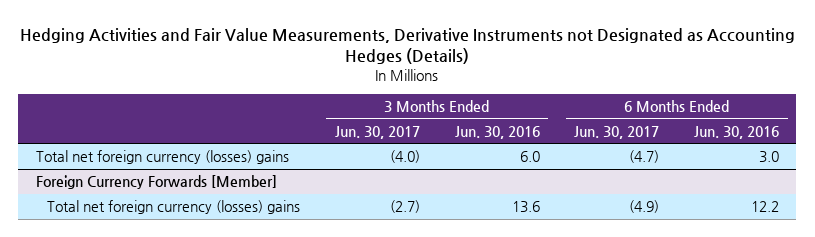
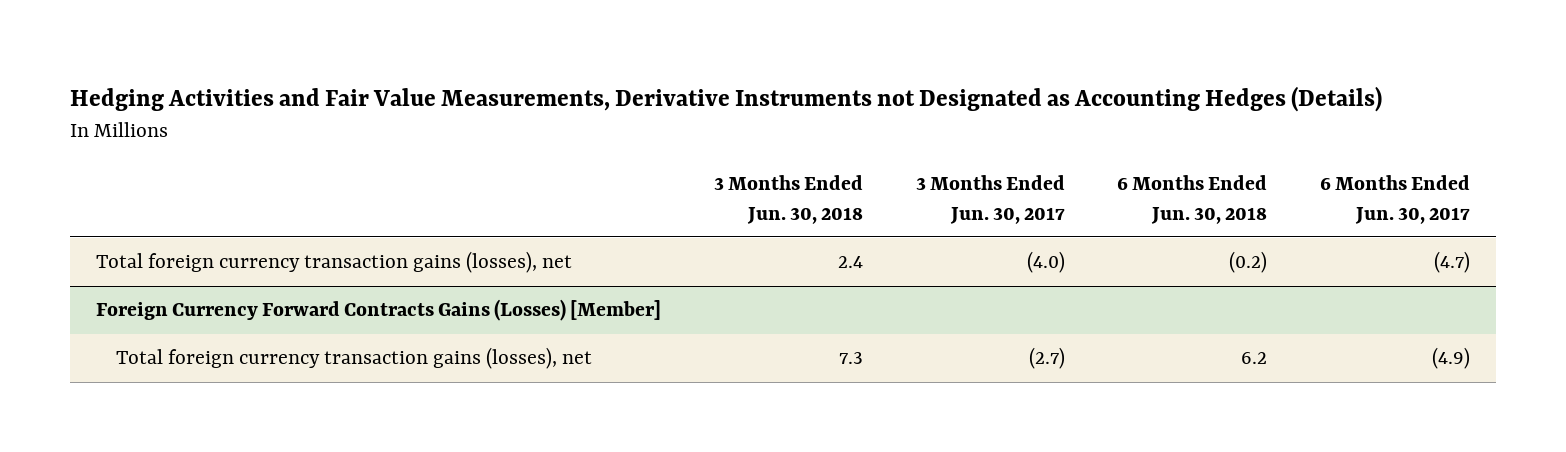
- | 3 Months Ended Jun. 30, 2017 | 3 Months Ended Jun. 30, 2016 | 6 Months Ended Jun. 30, 2017 | 6 Months Ended Jun. 30, 2016
+ | 3 Months Ended Jun. 30, 2018 | 3 Months Ended Jun. 30, 2017 | 6 Months Ended Jun. 30, 2018 | 6 Months Ended Jun. 30, 2017
- Total net foreign currency (losses) gains | (4.0) | 6.0 | (4.7) | 3.0
- Foreign Currency Forwards [Member]
- Total net foreign currency (losses) gains | (2.7) | 13.6 | (4.9) | 12.2
+ Total foreign currency transaction gains (losses), net | 2.4 | (4.0) | (0.2) | (4.7)
+ Foreign Currency Forward Contracts Gains (Losses) [Member]
+ Total foreign currency transaction gains (losses), net | 7.3 | (2.7) | 6.2 | (4.9)

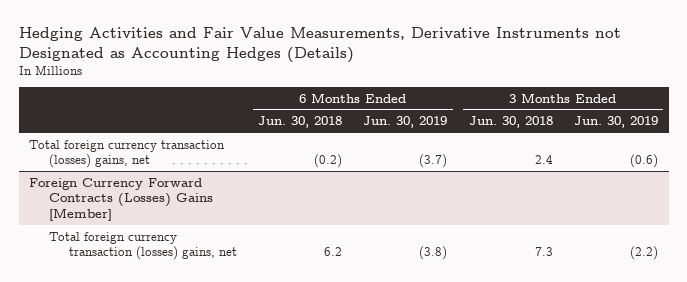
- | 3 Months Ended Jun. 30, 2018 | 3 Months Ended Jun. 30, 2017 | 6 Months Ended Jun. 30, 2018 | 6 Months Ended Jun. 30, 2017
+ | 6 Months Ended Jun. 30, 2018 | 6 Months Ended Jun. 30, 2019 | 3 Months Ended Jun. 30, 2018 | 3 Months Ended Jun. 30, 2019
- Total foreign currency transaction gains (losses), net | 2.4 | (4.0) | (0.2) | (4.7)
- Foreign Currency Forward Contracts Gains (Losses) [Member]
- Total foreign currency transaction gains (losses), net | 7.3 | (2.7) | 6.2 | (4.9)
+ Total foreign currency transaction (losses) gains, net | (0.2) | (3.7) | 2.4 | (0.6)
+ Foreign Currency Forward Contracts (Losses) Gains [Member]
+ Total foreign currency transaction (losses) gains, net | 6.2 | (3.8) | 7.3 | (2.2)

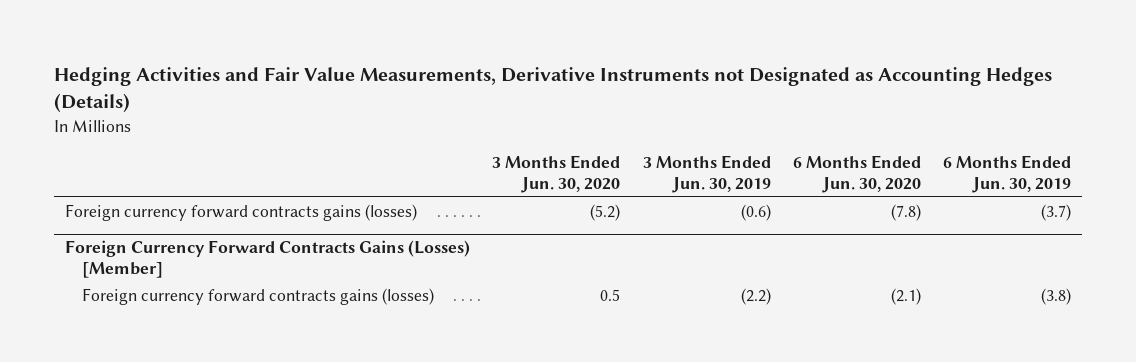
- | 6 Months Ended Jun. 30, 2018 | 6 Months Ended Jun. 30, 2019 | 3 Months Ended Jun. 30, 2018 | 3 Months Ended Jun. 30, 2019
+ | 3 Months Ended Jun. 30, 2020 | 3 Months Ended Jun. 30, 2019 | 6 Months Ended Jun. 30, 2020 | 6 Months Ended Jun. 30, 2019
- Total foreign currency transaction (losses) gains, net | (0.2) | (3.7) | 2.4 | (0.6)
- Foreign Currency Forward Contracts (Losses) Gains [Member]
- Total foreign currency transaction (losses) gains, net | 6.2 | (3.8) | 7.3 | (2.2)
+ Foreign currency forward contracts gains (losses) | (5.2) | (0.6) | (7.8) | (3.7)
+ Foreign Currency Forward Contracts Gains (Losses) [Member]
+ Foreign currency forward contracts gains (losses) | 0.5 | (2.2) | (2.1) | (3.8)

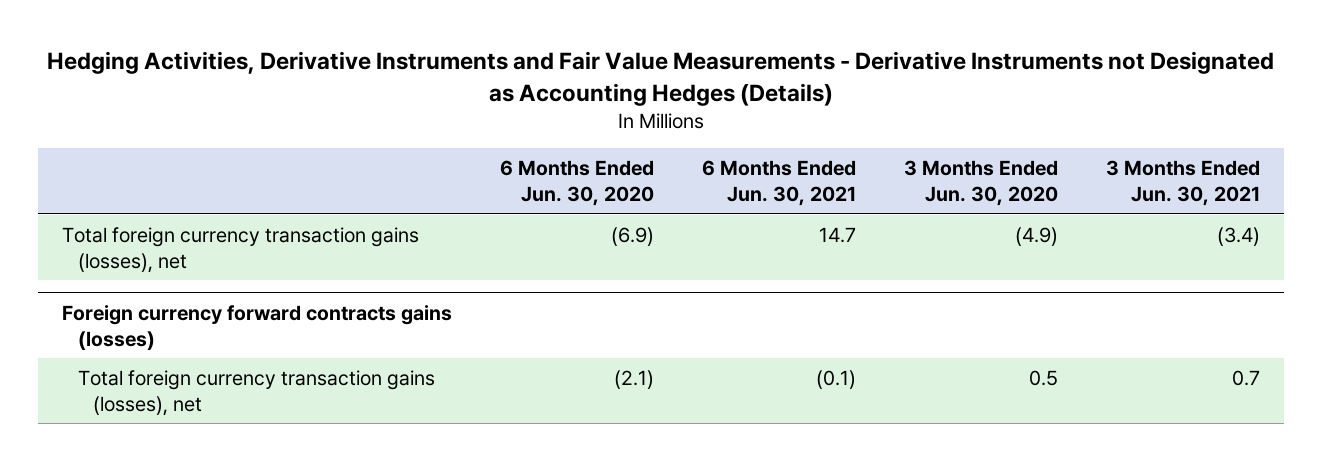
- Hedging Activities and Fair Value Measurements, Derivative Instruments not Designated as Accounting Hedges (Details)
+ Hedging Activities, Derivative Instruments and Fair Value Measurements - Derivative Instruments not Designated as Accounting Hedges (Details)
- | 3 Months Ended Jun. 30, 2020 | 3 Months Ended Jun. 30, 2019 | 6 Months Ended Jun. 30, 2020 | 6 Months Ended Jun. 30, 2019
+ | 6 Months Ended Jun. 30, 2020 | 6 Months Ended Jun. 30, 2021 | 3 Months Ended Jun. 30, 2020 | 3 Months Ended Jun. 30, 2021
- Foreign currency forward contracts gains (losses) | (5.2) | (0.6) | (7.8) | (3.7)
- Foreign Currency Forward Contracts Gains (Losses) [Member]
- Foreign currency forward contracts gains (losses) | 0.5 | (2.2) | (2.1) | (3.8)
+ Total foreign currency transaction gains (losses), net | (6.9) | 14.7 | (4.9) | (3.4)
+ Foreign currency forward contracts gains (losses)
+ Total foreign currency transaction gains (losses), net | (2.1) | (0.1) | 0.5 | 0.7

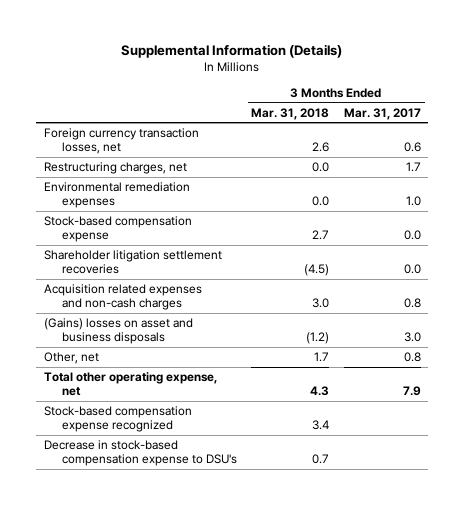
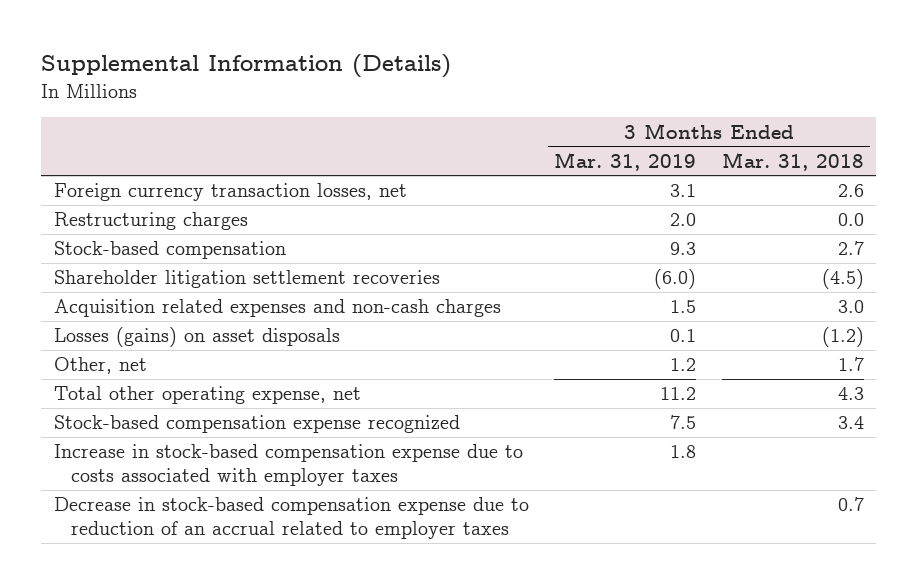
- | 3 Months Ended Mar. 31, 2018 | 3 Months Ended Mar. 31, 2017
+ | 3 Months Ended Mar. 31, 2019 | 3 Months Ended Mar. 31, 2018
- Restructuring charges, net | 0.0 | 1.7
- Environmental remediation expenses | 0.0 | 1.0
- Stock-based compensation expense | 2.7 | 0.0
+ Restructuring charges | 2.0 | 0.0
+ Stock-based compensation | 9.3 | 2.7
- (Gains) losses on asset and business disposals | (1.2) | 3.0
+ Losses (gains) on asset disposals | 0.1 | (1.2)
- Decrease in stock-based compensation expense to DSU's | 0.7 |
+ Increase in stock-based compensation expense due to costs associated with employer taxes | 1.8 |
+ Decrease in stock-based compensation expense due to reduction of an accrual related to employer taxes | | 0.7

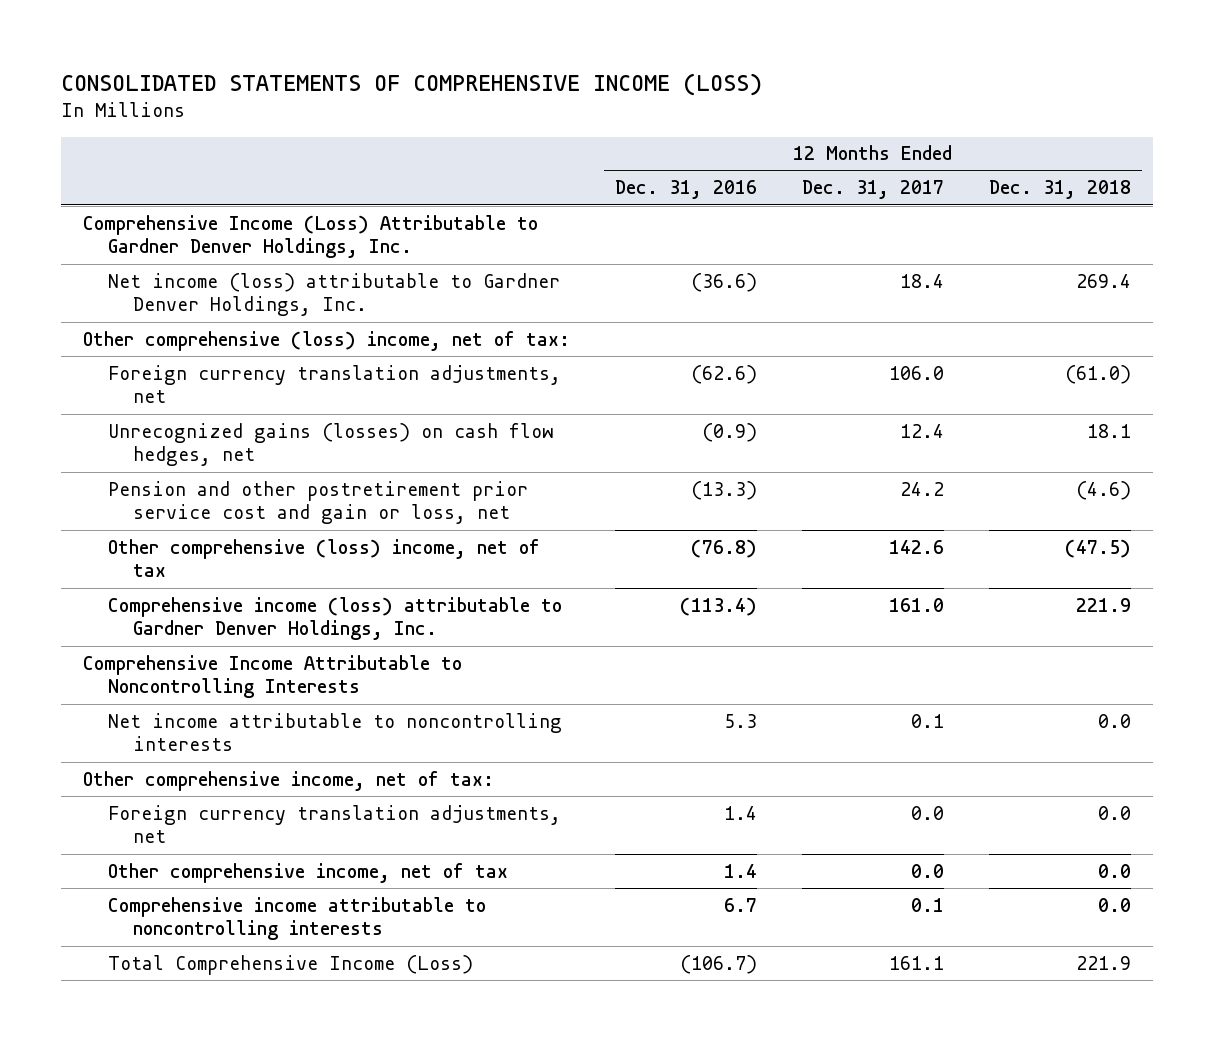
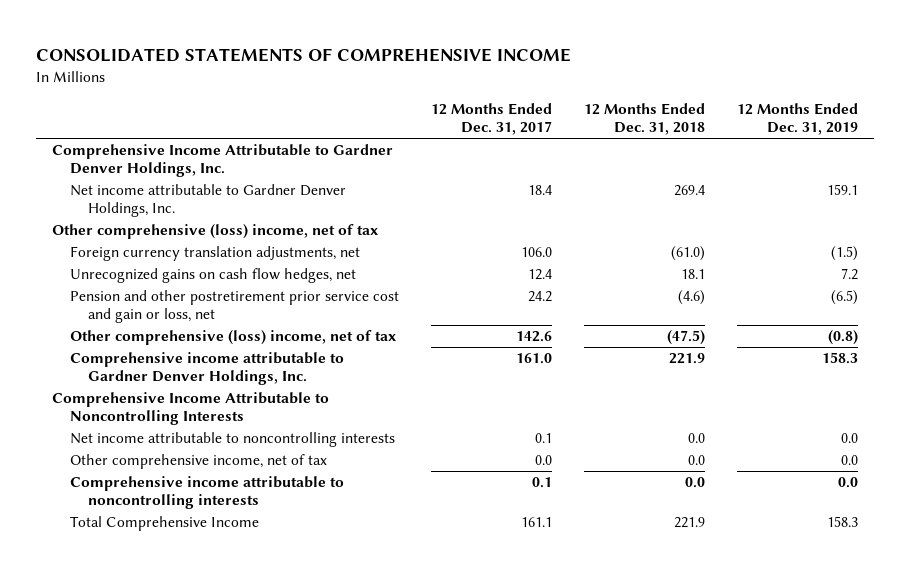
- CONSOLIDATED STATEMENTS OF COMPREHENSIVE INCOME (LOSS)
+ CONSOLIDATED STATEMENTS OF COMPREHENSIVE INCOME
- | 12 Months Ended Dec. 31, 2016 | 12 Months Ended Dec. 31, 2017 | 12 Months Ended Dec. 31, 2018
+ | 12 Months Ended Dec. 31, 2017 | 12 Months Ended Dec. 31, 2018 | 12 Months Ended Dec. 31, 2019
- Comprehensive Income (Loss) Attributable to Gardner Denver Holdings, Inc.
- Net income (loss) attributable to Gardner Denver Holdings, Inc. | (36.6) | 18.4 | 269.4
- Other comprehensive (loss) income, net of tax:
+ Comprehensive Income Attributable to Gardner Denver Holdings, Inc.
+ Net income attributable to Gardner Denver Holdings, Inc. | 18.4 | 269.4 | 159.1
+ Other comprehensive (loss) income, net of tax
- Unrecognized gains (losses) on cash flow hedges, net | (0.9) | 12.4 | 18.1
+ Unrecognized gains on cash flow hedges, net | 12.4 | 18.1 | 7.2
- Comprehensive income (loss) attributable to Gardner Denver Holdings, Inc. | (113.4) | 161.0 | 221.9
+ Comprehensive income attributable to Gardner Denver Holdings, Inc. | 161.0 | 221.9 | 158.3
- Other comprehensive income, net of tax:
- Foreign currency translation adjustments, net | 1.4 | 0.0 | 0.0
- Total Comprehensive Income (Loss) | (106.7) | 161.1 | 221.9
+ Total Comprehensive Income | 161.1 | 221.9 | 158.3

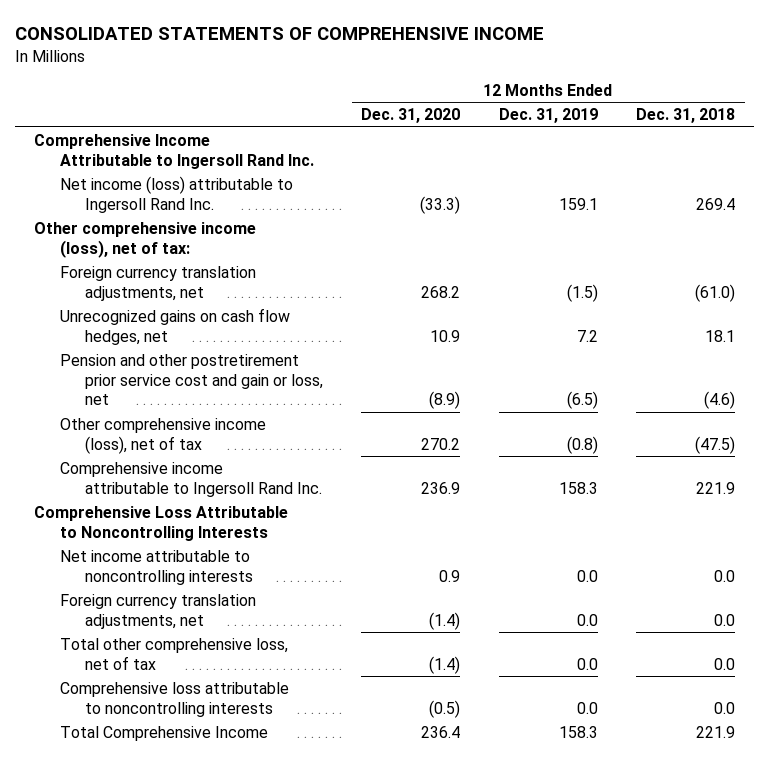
- | 12 Months Ended Dec. 31, 2017 | 12 Months Ended Dec. 31, 2018 | 12 Months Ended Dec. 31, 2019
+ | 12 Months Ended Dec. 31, 2020 | 12 Months Ended Dec. 31, 2019 | 12 Months Ended Dec. 31, 2018
- Comprehensive Income Attributable to Gardner Denver Holdings, Inc.
- Net income attributable to Gardner Denver Holdings, Inc. | 18.4 | 269.4 | 159.1
- Other comprehensive (loss) income, net of tax
+ Comprehensive Income Attributable to Ingersoll Rand Inc.
+ Net income (loss) attributable to Ingersoll Rand Inc. | (33.3) | 159.1 | 269.4
+ Other comprehensive income (loss), net of tax:
- Other comprehensive (loss) income, net of tax | 142.6 | (47.5) | (0.8)
- Comprehensive income attributable to Gardner Denver Holdings, Inc. | 161.0 | 221.9 | 158.3
- Comprehensive Income Attributable to Noncontrolling Interests
+ Other comprehensive income (loss), net of tax | 270.2 | (0.8) | (47.5)
+ Comprehensive income attributable to Ingersoll Rand Inc. | 236.9 | 158.3 | 221.9
+ Comprehensive Loss Attributable to Noncontrolling Interests
- Other comprehensive income, net of tax | 0.0 | 0.0 | 0.0
- Comprehensive income attributable to noncontrolling interests | 0.1 | 0.0 | 0.0
+ Foreign currency translation adjustments, net | (1.4) | 0.0 | 0.0
+ Total other comprehensive loss, net of tax | (1.4) | 0.0 | 0.0
+ Comprehensive loss attributable to noncontrolling interests | (0.5) | 0.0 | 0.0

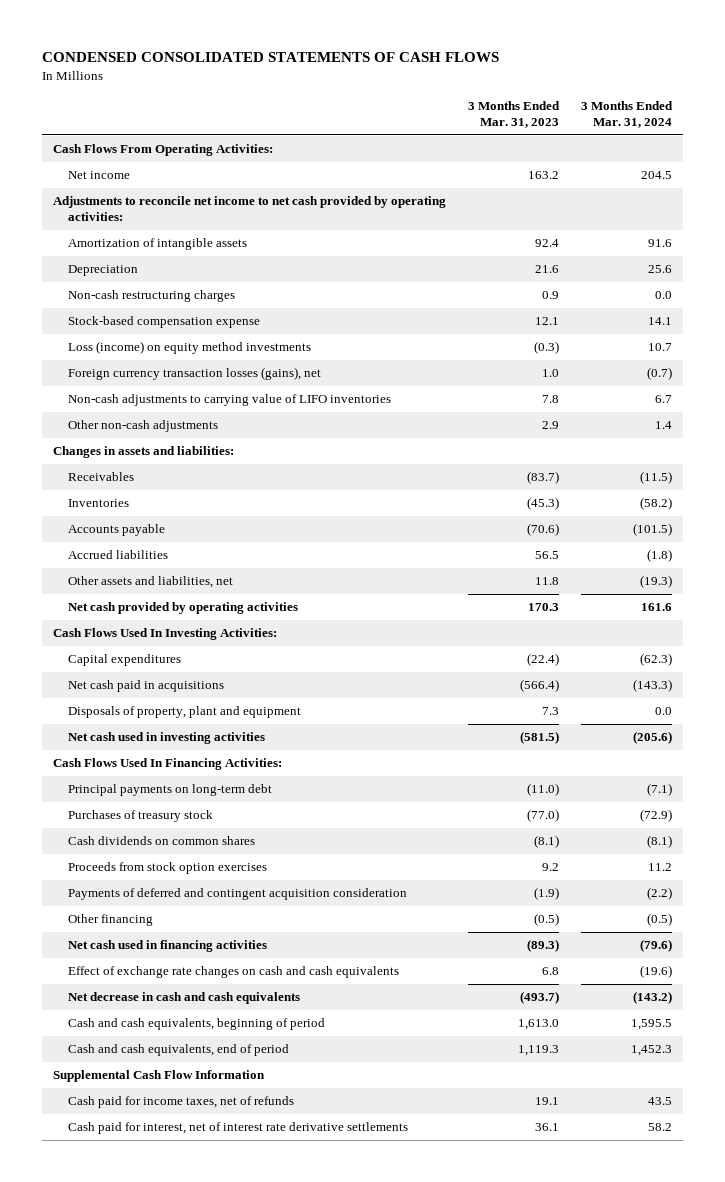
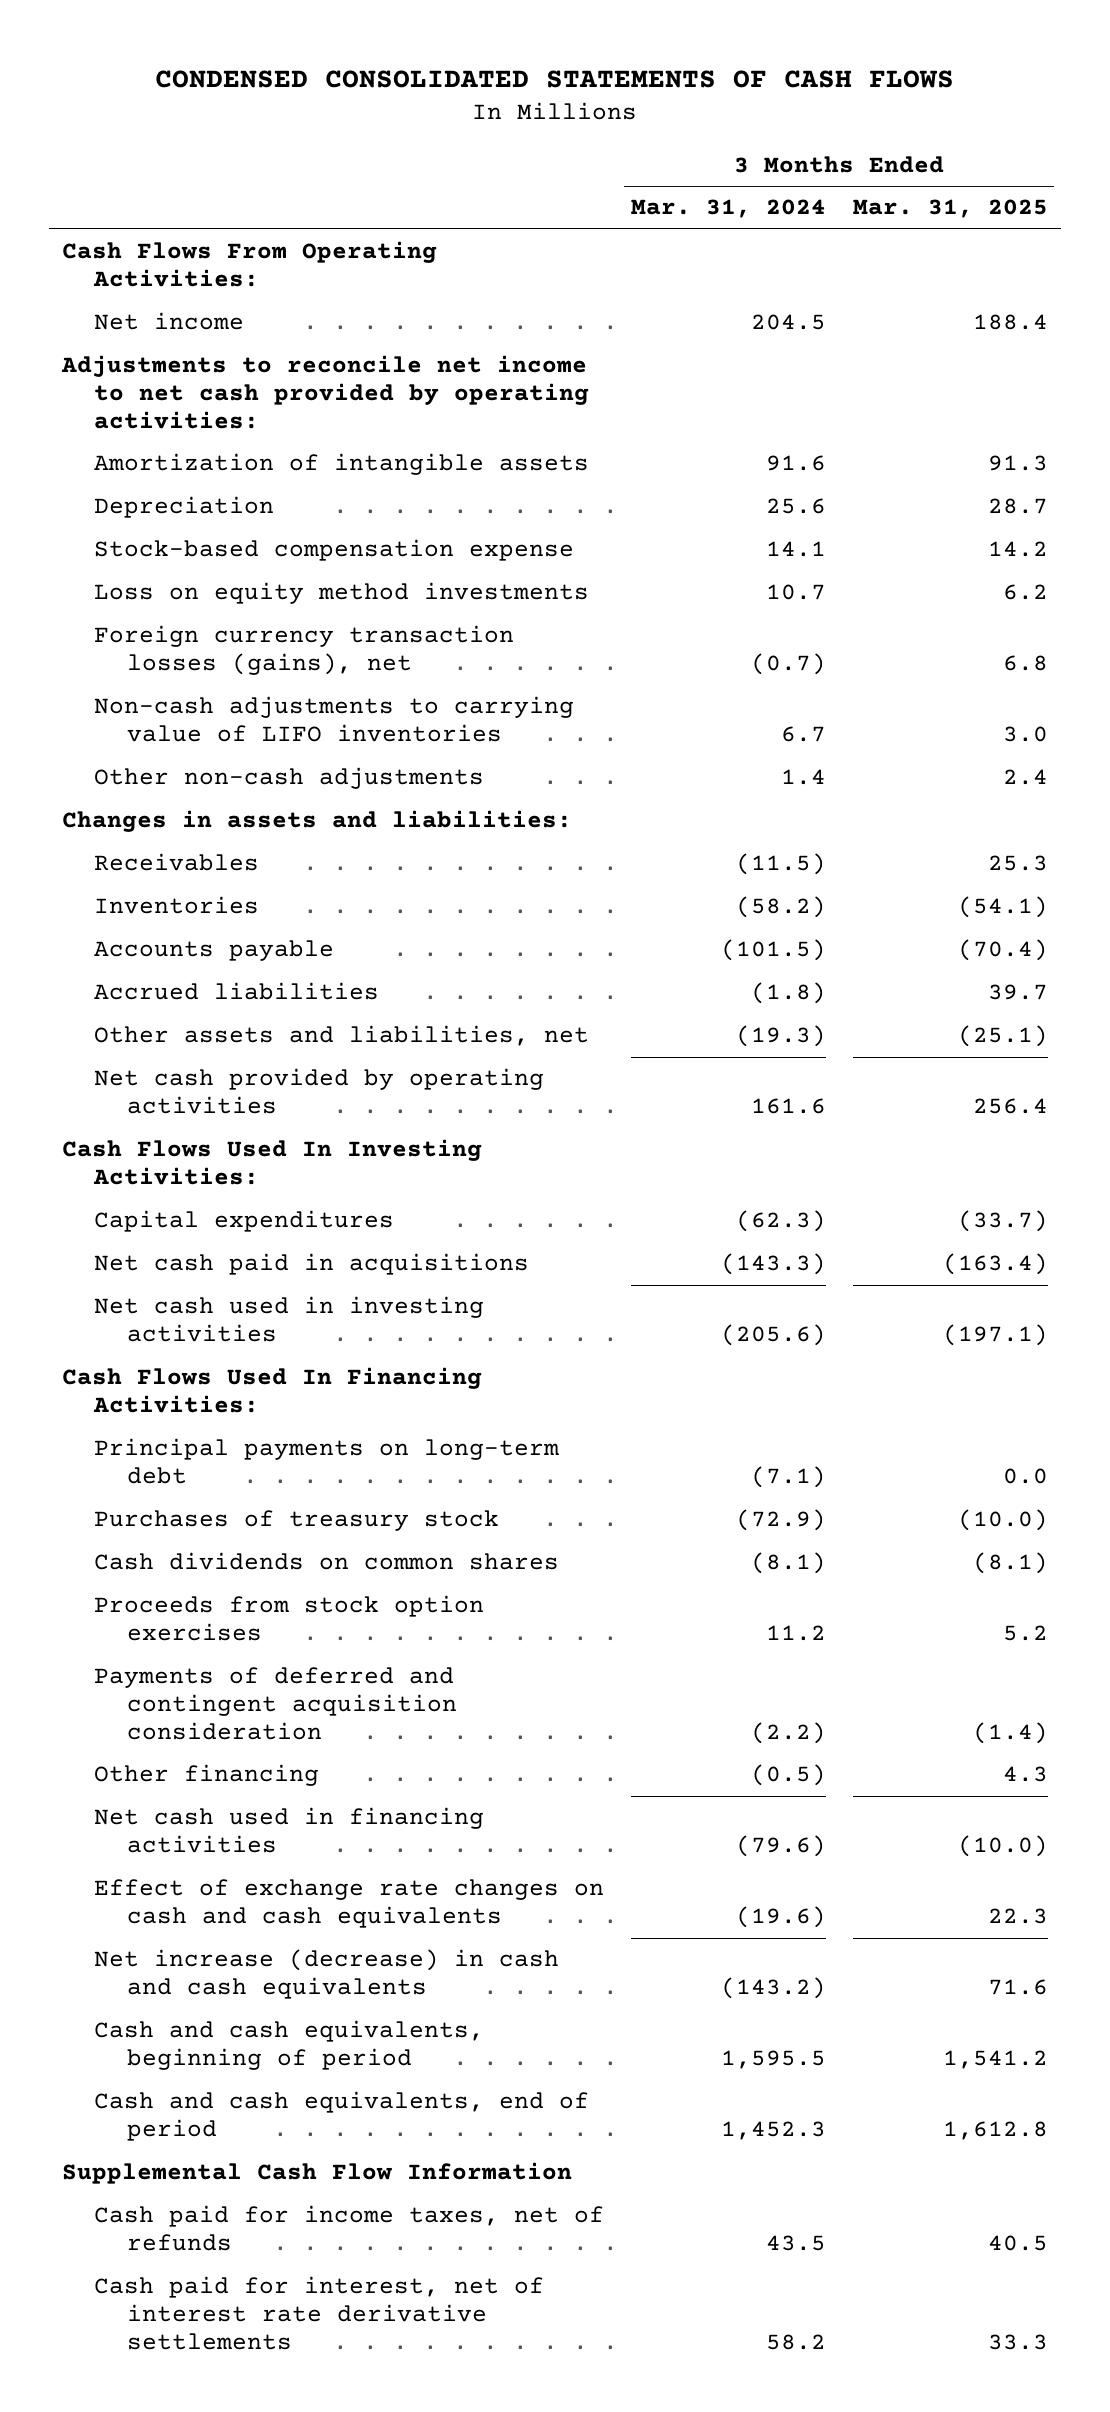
- | 3 Months Ended Mar. 31, 2023 | 3 Months Ended Mar. 31, 2024
+ | 3 Months Ended Mar. 31, 2024 | 3 Months Ended Mar. 31, 2025
- Non-cash restructuring charges | 0.9 | 0.0
- Loss (income) on equity method investments | (0.3) | 10.7
+ Loss on equity method investments | 10.7 | 6.2
- Disposals of property, plant and equipment | 7.3 | 0.0
- Net decrease in cash and cash equivalents | (493.7) | (143.2)
+ Net increase (decrease) in cash and cash equivalents | (143.2) | 71.6

